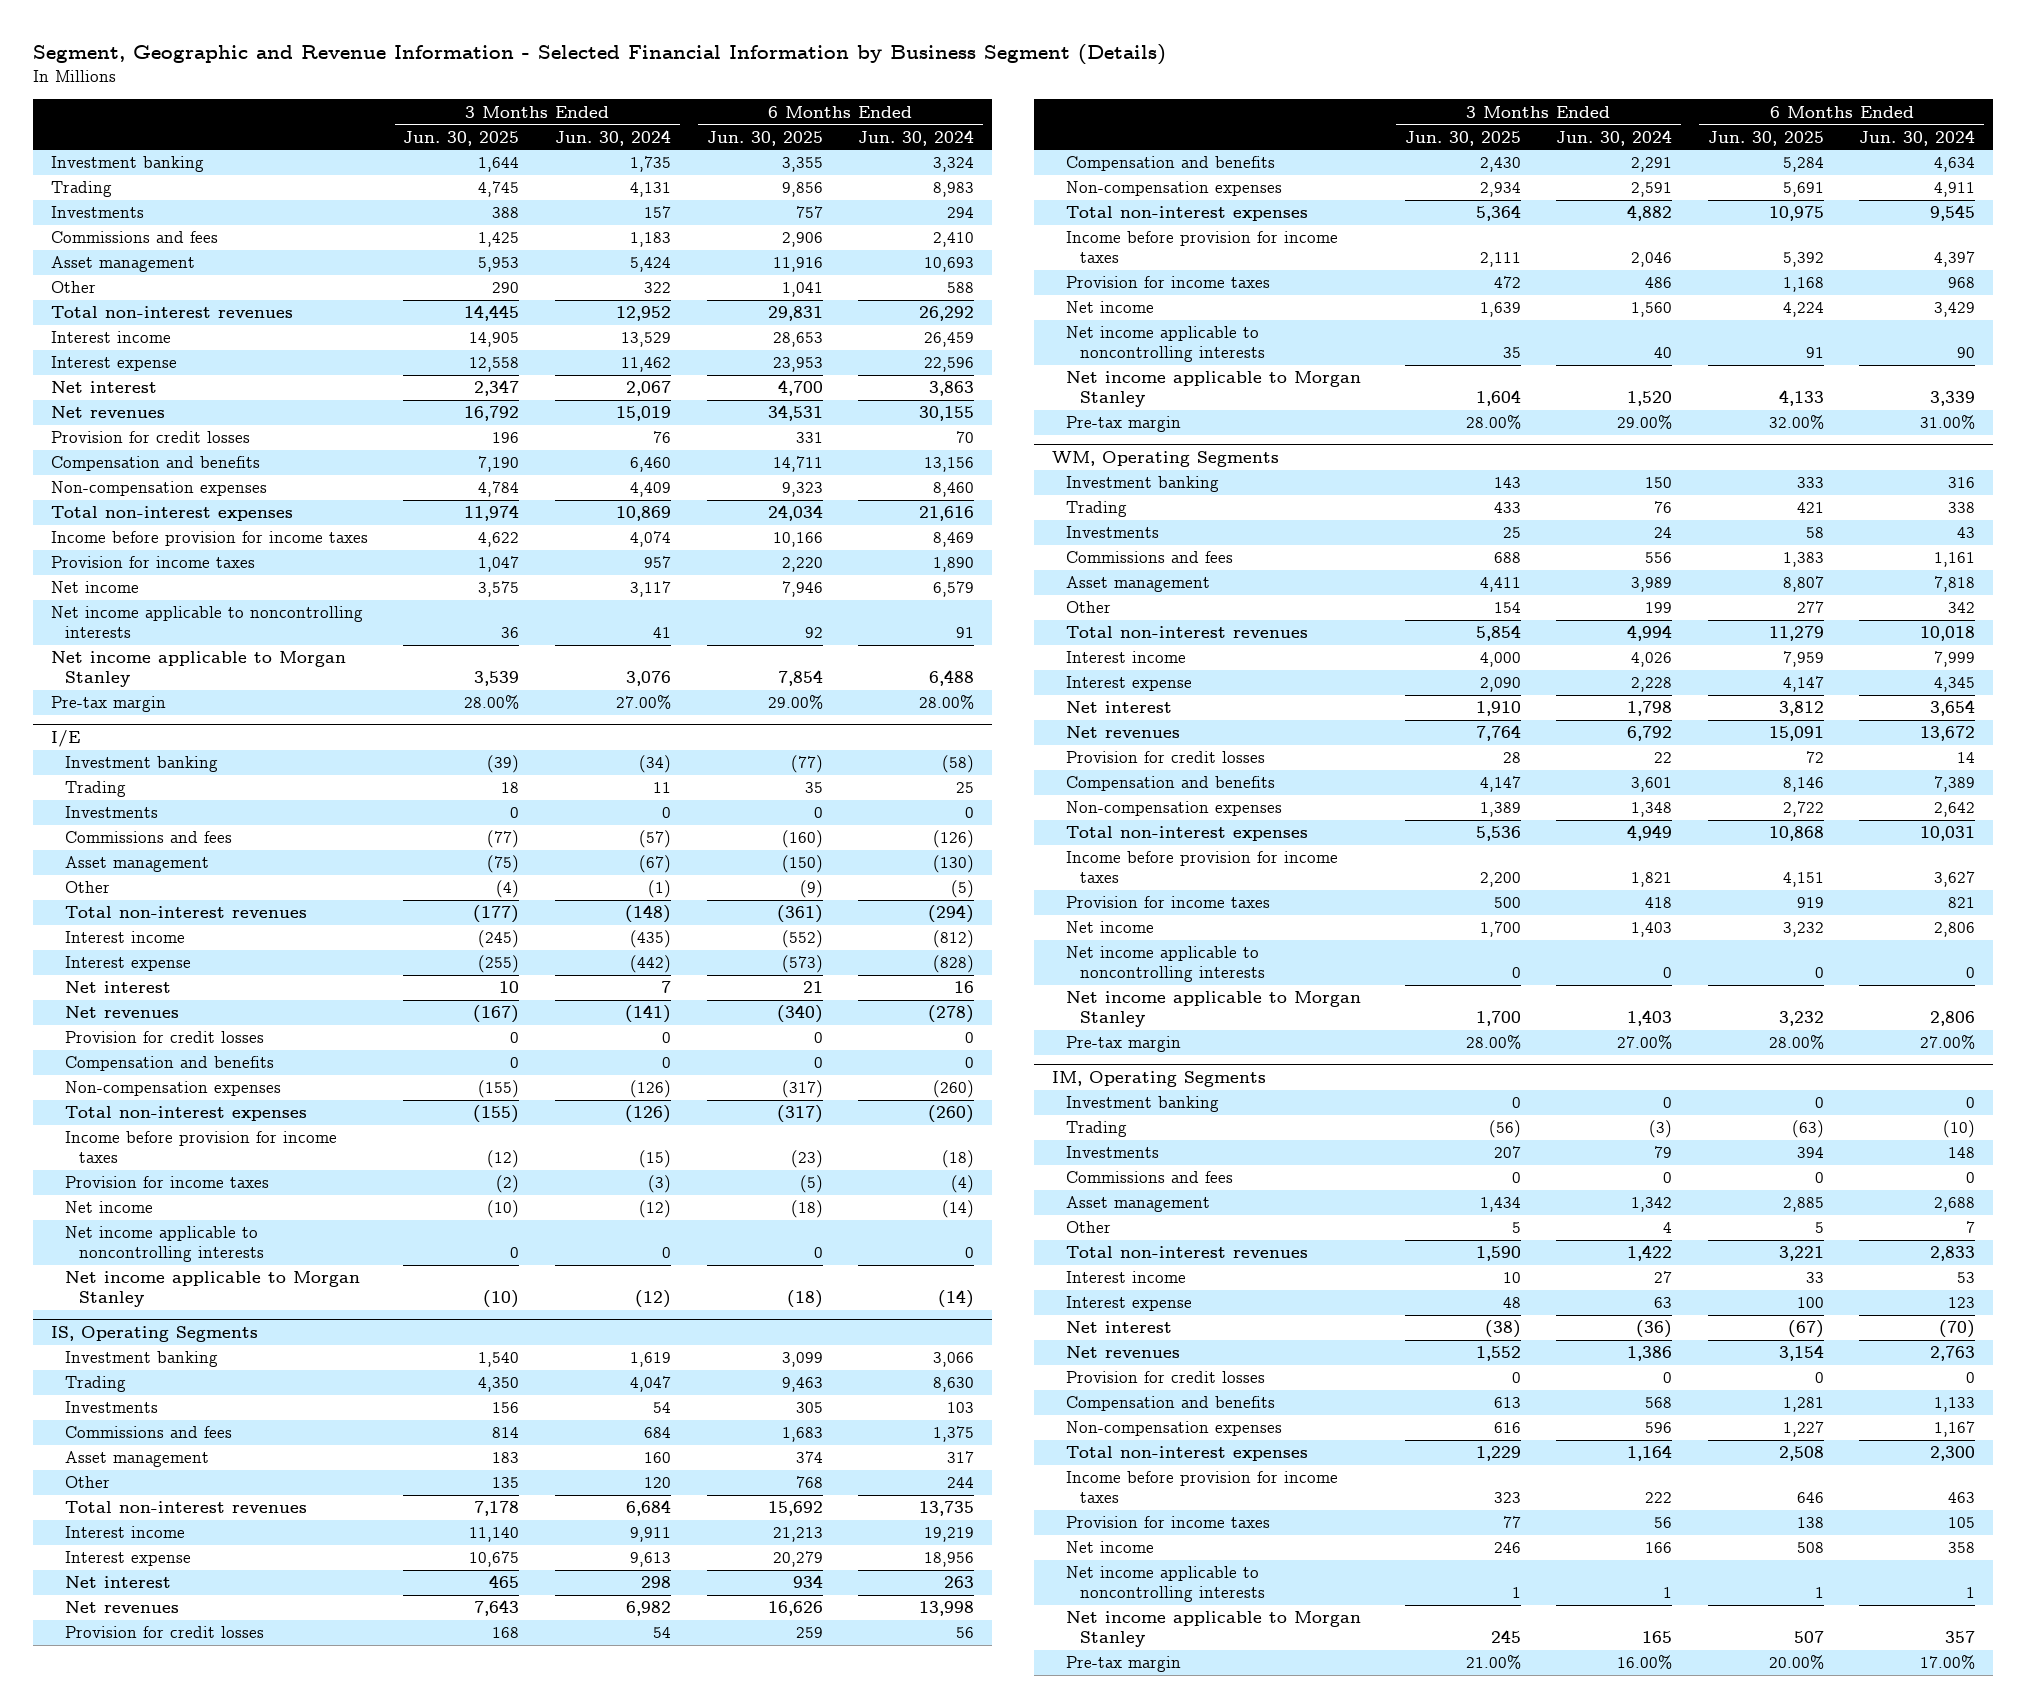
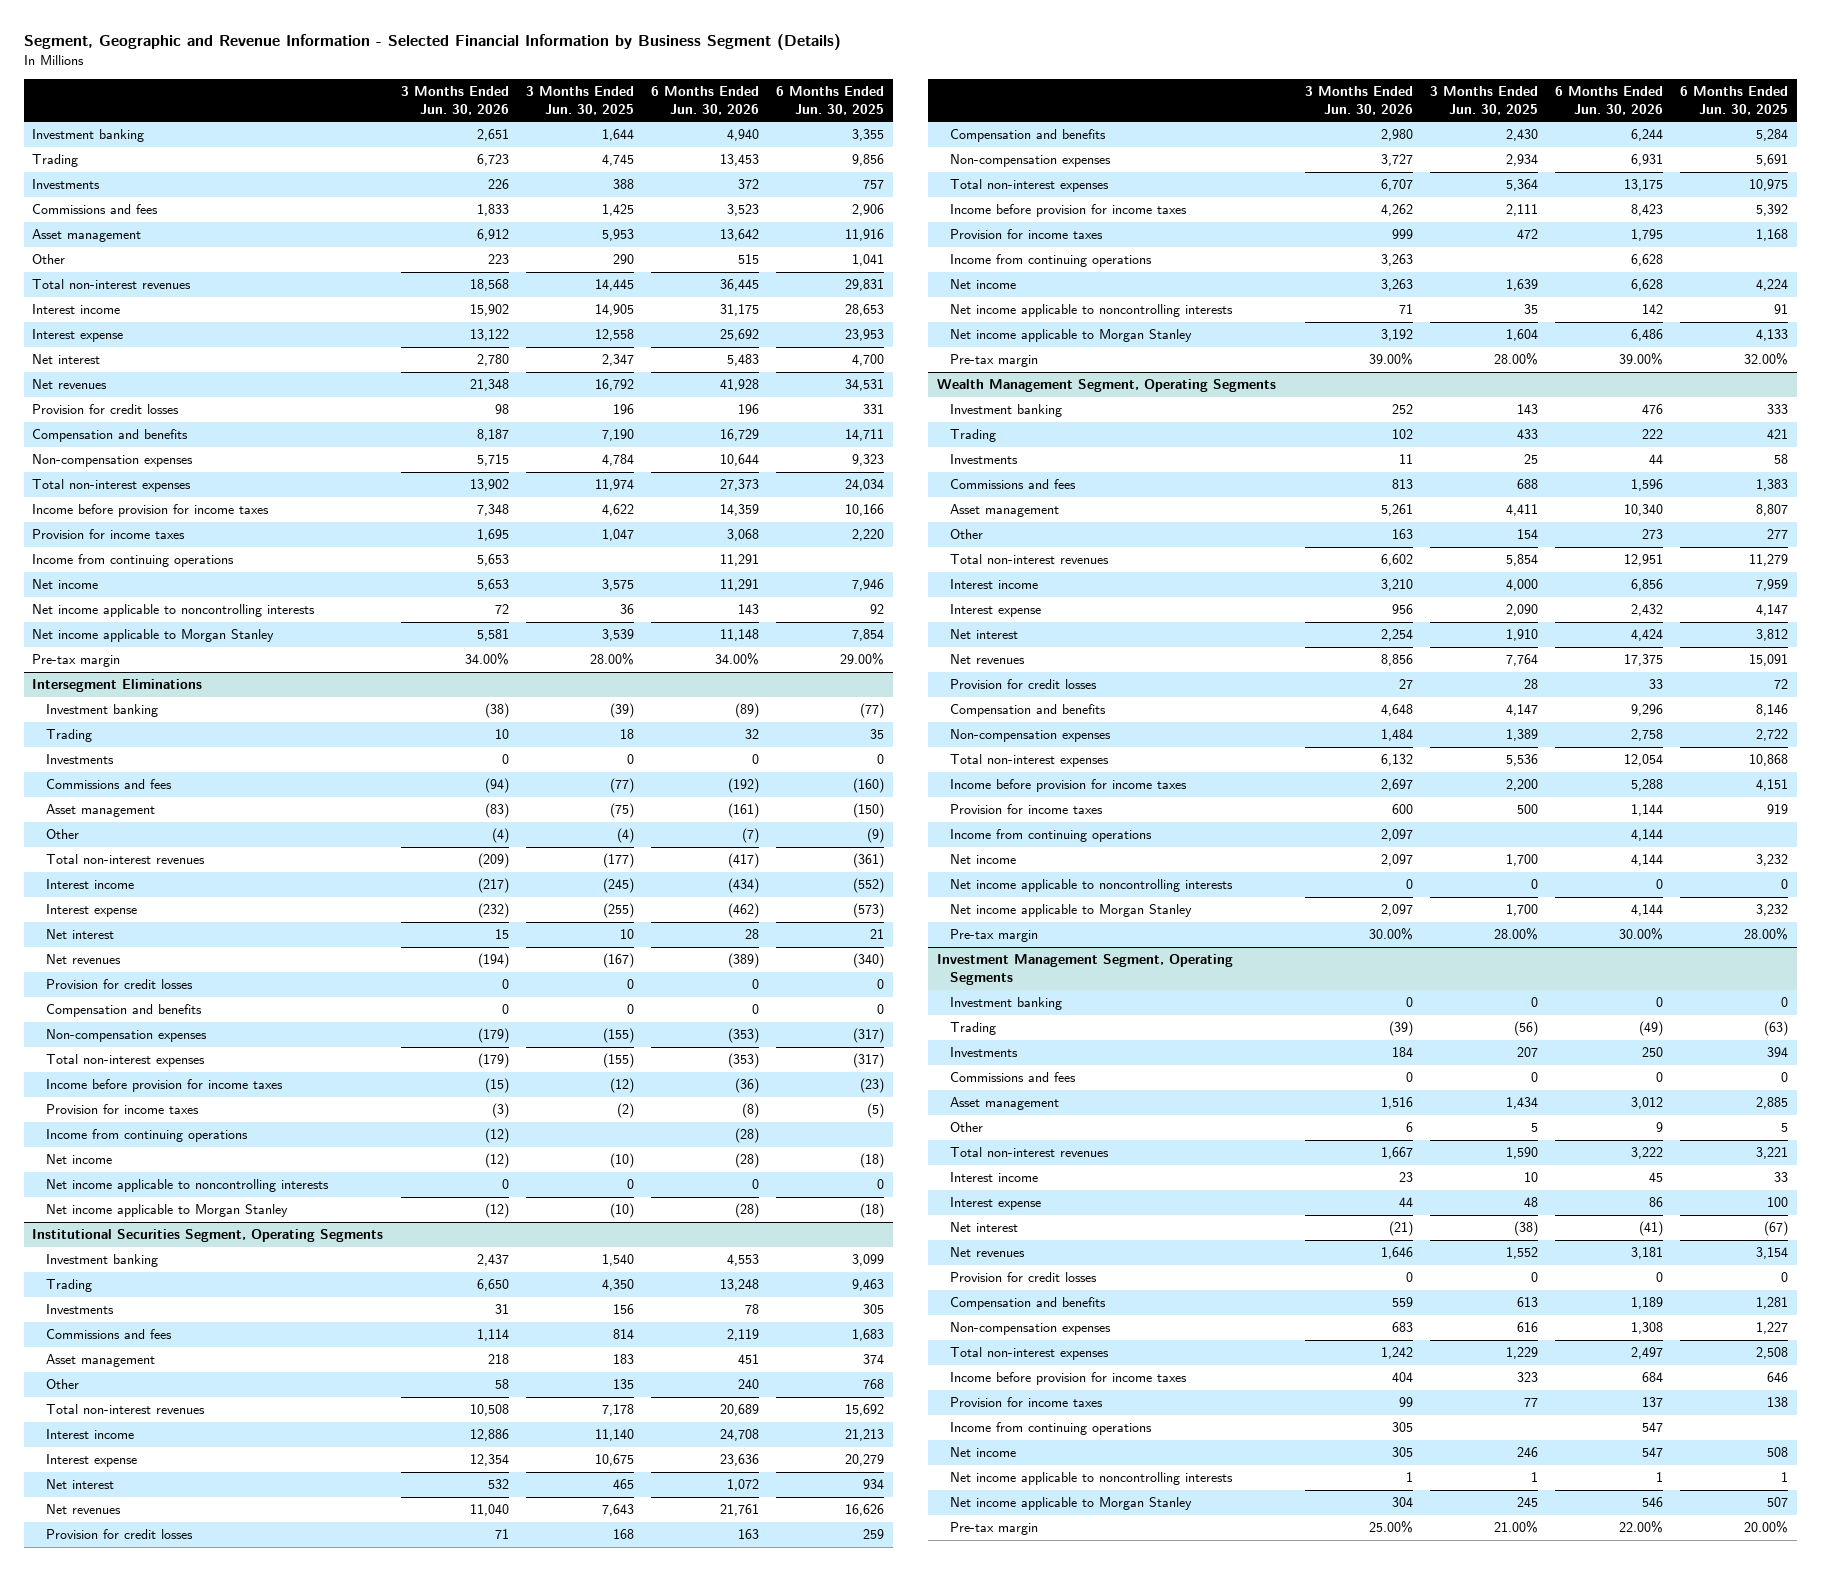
- | 3 Months Ended Jun. 30, 2025 | 3 Months Ended Jun. 30, 2024 | 6 Months Ended Jun. 30, 2025 | 6 Months Ended Jun. 30, 2024
+ | 3 Months Ended Jun. 30, 2026 | 3 Months Ended Jun. 30, 2025 | 6 Months Ended Jun. 30, 2026 | 6 Months Ended Jun. 30, 2025
+ Income from continuing operations | 5,653 | | 11,291 |
- I/E
+ Intersegment Eliminations
+ Income from continuing operations | (12) | | (28) |
- IS, Operating Segments
+ Institutional Securities Segment, Operating Segments
+ Income from continuing operations | 3,263 | | 6,628 |
- WM, Operating Segments
+ Wealth Management Segment, Operating Segments
+ Income from continuing operations | 2,097 | | 4,144 |
- IM, Operating Segments
+ Investment Management Segment, Operating Segments
+ Income from continuing operations | 305 | | 547 |

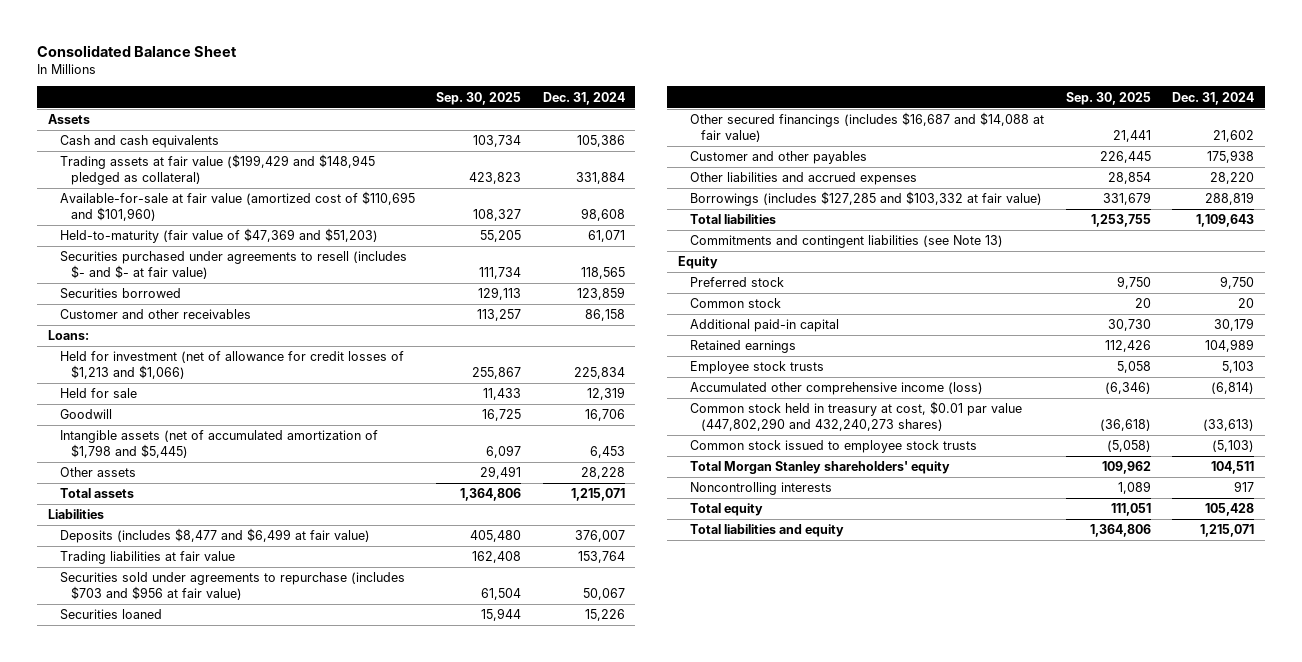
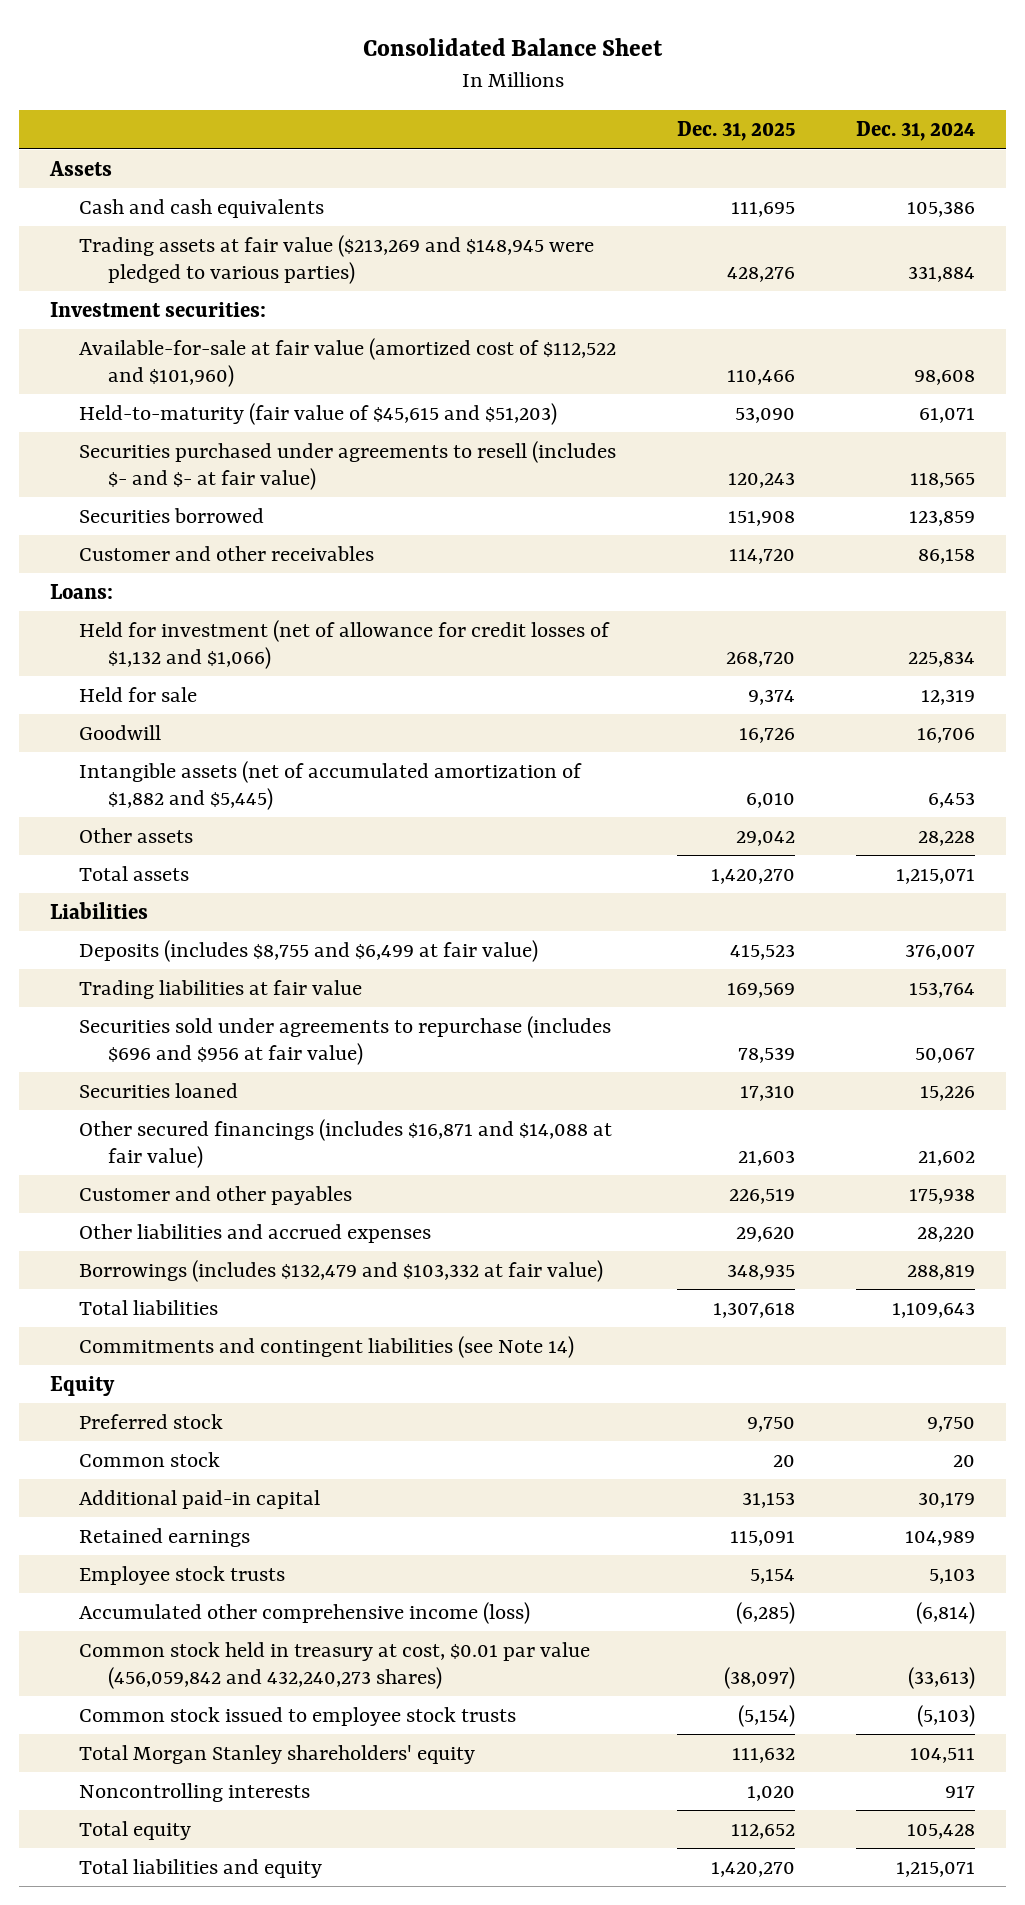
- | Sep. 30, 2025 | Dec. 31, 2024
+ | Dec. 31, 2025 | Dec. 31, 2024
- Trading assets at fair value ($199,429 and $148,945 pledged as collateral) | 423,823 | 331,884
- Available-for-sale at fair value (amortized cost of $110,695 and $101,960) | 108,327 | 98,608
- Held-to-maturity (fair value of $47,369 and $51,203) | 55,205 | 61,071
+ Trading assets at fair value ($213,269 and $148,945 were pledged to various parties) | 428,276 | 331,884
+ Investment securities:
+ Available-for-sale at fair value (amortized cost of $112,522 and $101,960) | 110,466 | 98,608
+ Held-to-maturity (fair value of $45,615 and $51,203) | 53,090 | 61,071
- Held for investment (net of allowance for credit losses of $1,213 and $1,066) | 255,867 | 225,834
+ Held for investment (net of allowance for credit losses of $1,132 and $1,066) | 268,720 | 225,834
- Intangible assets (net of accumulated amortization of $1,798 and $5,445) | 6,097 | 6,453
+ Intangible assets (net of accumulated amortization of $1,882 and $5,445) | 6,010 | 6,453
- Deposits (includes $8,477 and $6,499 at fair value) | 405,480 | 376,007
+ Deposits (includes $8,755 and $6,499 at fair value) | 415,523 | 376,007
- Securities sold under agreements to repurchase (includes $703 and $956 at fair value) | 61,504 | 50,067
+ Securities sold under agreements to repurchase (includes $696 and $956 at fair value) | 78,539 | 50,067
- Other secured financings (includes $16,687 and $14,088 at fair value) | 21,441 | 21,602
+ Other secured financings (includes $16,871 and $14,088 at fair value) | 21,603 | 21,602
- Borrowings (includes $127,285 and $103,332 at fair value) | 331,679 | 288,819
+ Borrowings (includes $132,479 and $103,332 at fair value) | 348,935 | 288,819
- Commitments and contingent liabilities (see Note 13)
+ Commitments and contingent liabilities (see Note 14)
- Common stock held in treasury at cost, $0.01 par value (447,802,290 and 432,240,273 shares) | (36,618) | (33,613)
+ Common stock held in treasury at cost, $0.01 par value (456,059,842 and 432,240,273 shares) | (38,097) | (33,613)

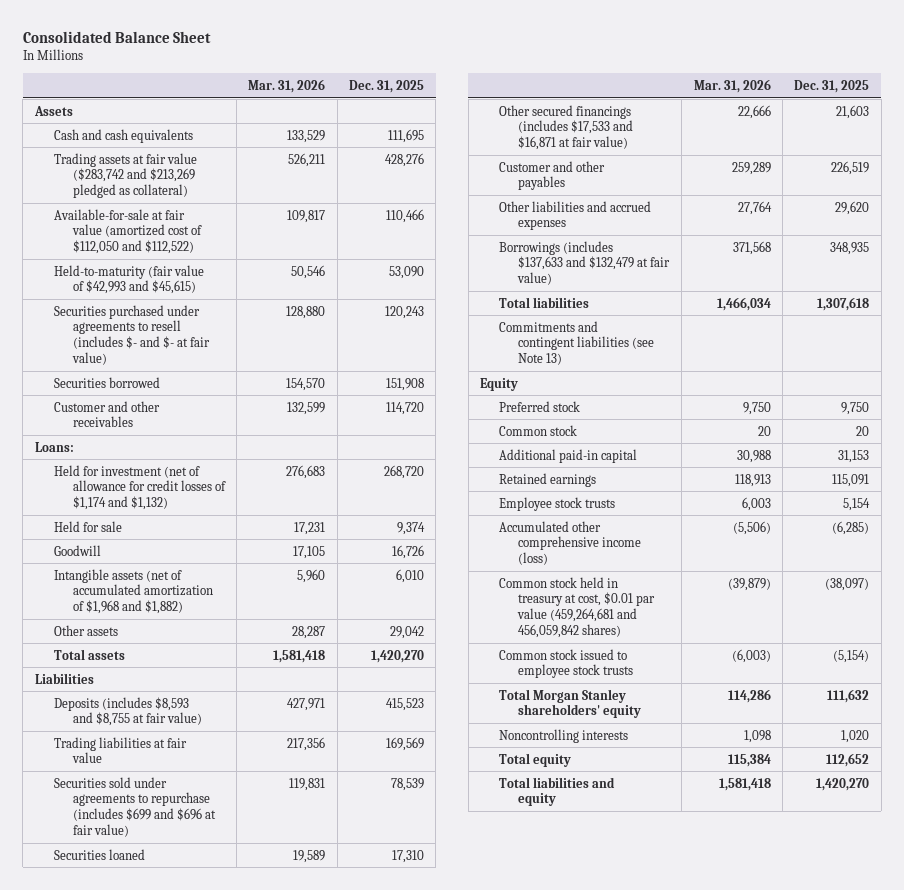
- | Dec. 31, 2025 | Dec. 31, 2024
+ | Mar. 31, 2026 | Dec. 31, 2025
- Trading assets at fair value ($213,269 and $148,945 were pledged to various parties) | 428,276 | 331,884
- Investment securities:
- Available-for-sale at fair value (amortized cost of $112,522 and $101,960) | 110,466 | 98,608
- Held-to-maturity (fair value of $45,615 and $51,203) | 53,090 | 61,071
+ Trading assets at fair value ($283,742 and $213,269 pledged as collateral) | 526,211 | 428,276
+ Available-for-sale at fair value (amortized cost of $112,050 and $112,522) | 109,817 | 110,466
+ Held-to-maturity (fair value of $42,993 and $45,615) | 50,546 | 53,090
- Held for investment (net of allowance for credit losses of $1,132 and $1,066) | 268,720 | 225,834
+ Held for investment (net of allowance for credit losses of $1,174 and $1,132) | 276,683 | 268,720
- Intangible assets (net of accumulated amortization of $1,882 and $5,445) | 6,010 | 6,453
+ Intangible assets (net of accumulated amortization of $1,968 and $1,882) | 5,960 | 6,010
- Deposits (includes $8,755 and $6,499 at fair value) | 415,523 | 376,007
+ Deposits (includes $8,593 and $8,755 at fair value) | 427,971 | 415,523
- Securities sold under agreements to repurchase (includes $696 and $956 at fair value) | 78,539 | 50,067
+ Securities sold under agreements to repurchase (includes $699 and $696 at fair value) | 119,831 | 78,539
- Other secured financings (includes $16,871 and $14,088 at fair value) | 21,603 | 21,602
+ Other secured financings (includes $17,533 and $16,871 at fair value) | 22,666 | 21,603
- Borrowings (includes $132,479 and $103,332 at fair value) | 348,935 | 288,819
+ Borrowings (includes $137,633 and $132,479 at fair value) | 371,568 | 348,935
- Commitments and contingent liabilities (see Note 14)
+ Commitments and contingent liabilities (see Note 13)
- Common stock held in treasury at cost, $0.01 par value (456,059,842 and 432,240,273 shares) | (38,097) | (33,613)
+ Common stock held in treasury at cost, $0.01 par value (459,264,681 and 456,059,842 shares) | (39,879) | (38,097)

